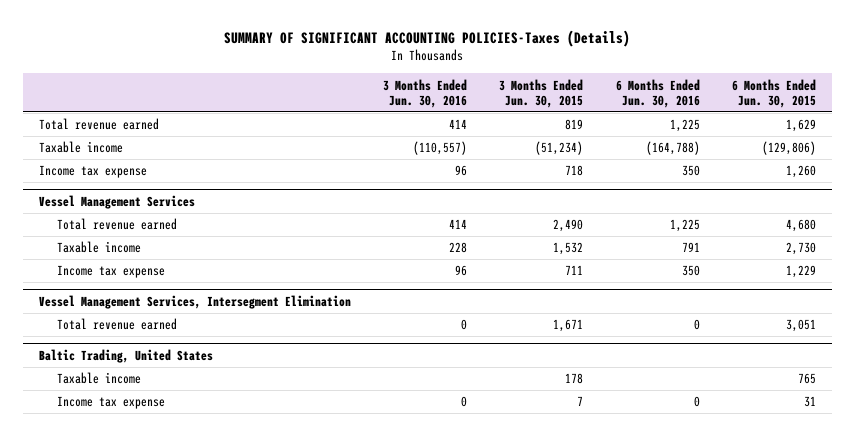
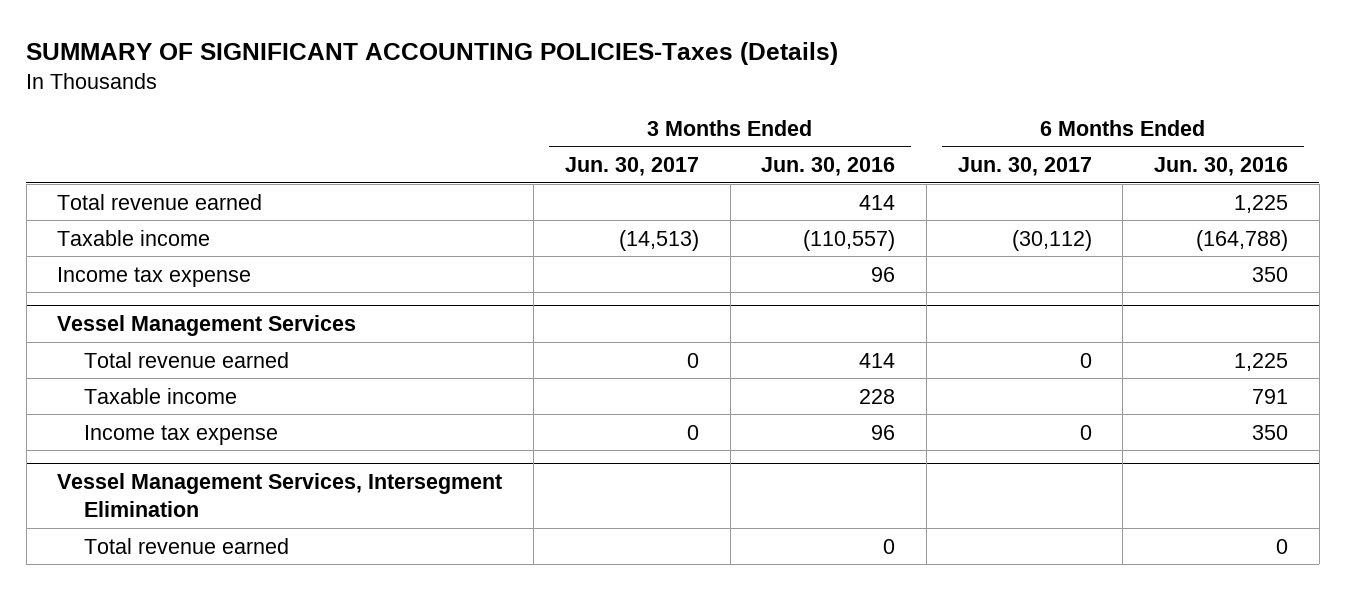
- | 3 Months Ended Jun. 30, 2016 | 3 Months Ended Jun. 30, 2015 | 6 Months Ended Jun. 30, 2016 | 6 Months Ended Jun. 30, 2015
+ | 3 Months Ended Jun. 30, 2017 | 3 Months Ended Jun. 30, 2016 | 6 Months Ended Jun. 30, 2017 | 6 Months Ended Jun. 30, 2016
- Baltic Trading, United States
- Taxable income | | 178 | | 765
- Income tax expense | 0 | 7 | 0 | 31

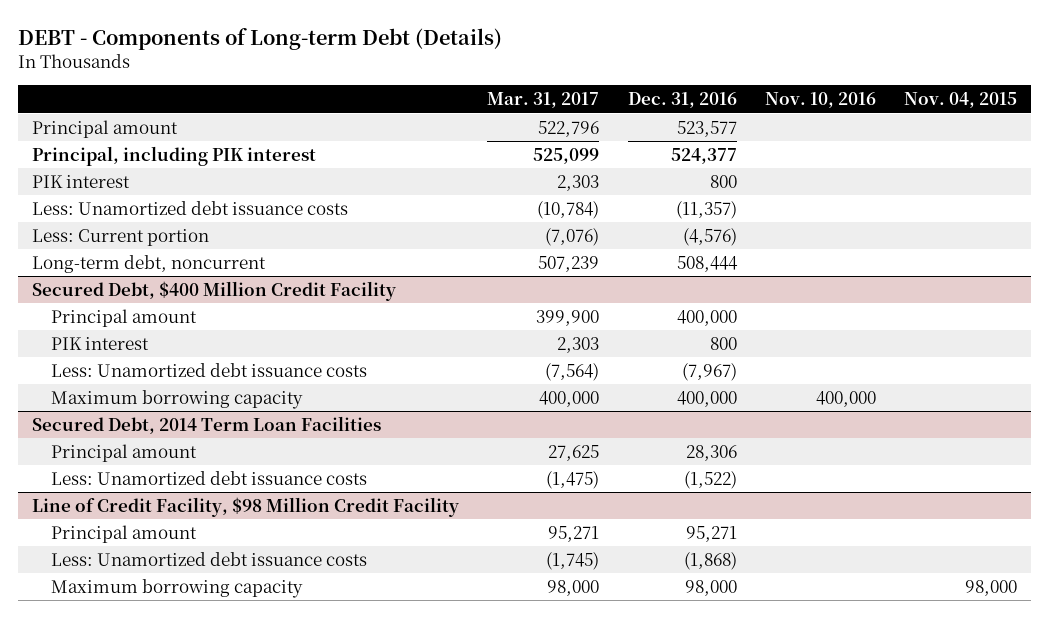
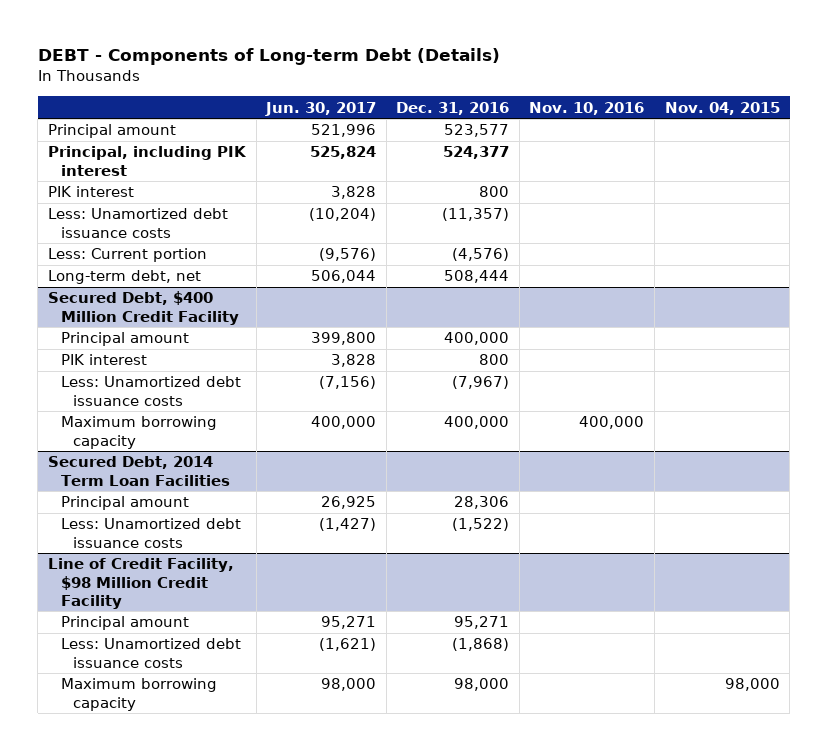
- | Mar. 31, 2017 | Dec. 31, 2016 | Nov. 10, 2016 | Nov. 04, 2015
+ | Jun. 30, 2017 | Dec. 31, 2016 | Nov. 10, 2016 | Nov. 04, 2015
- Long-term debt, noncurrent | 507,239 | 508,444 | |
+ Long-term debt, net | 506,044 | 508,444 | |

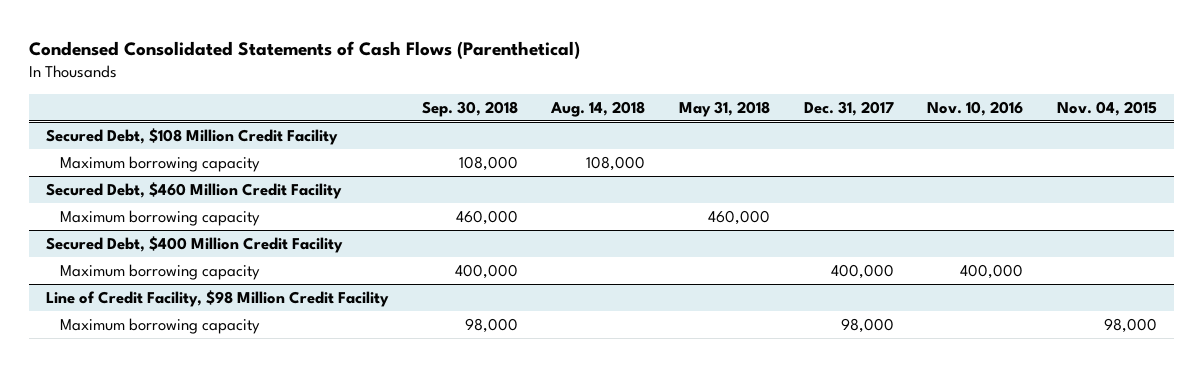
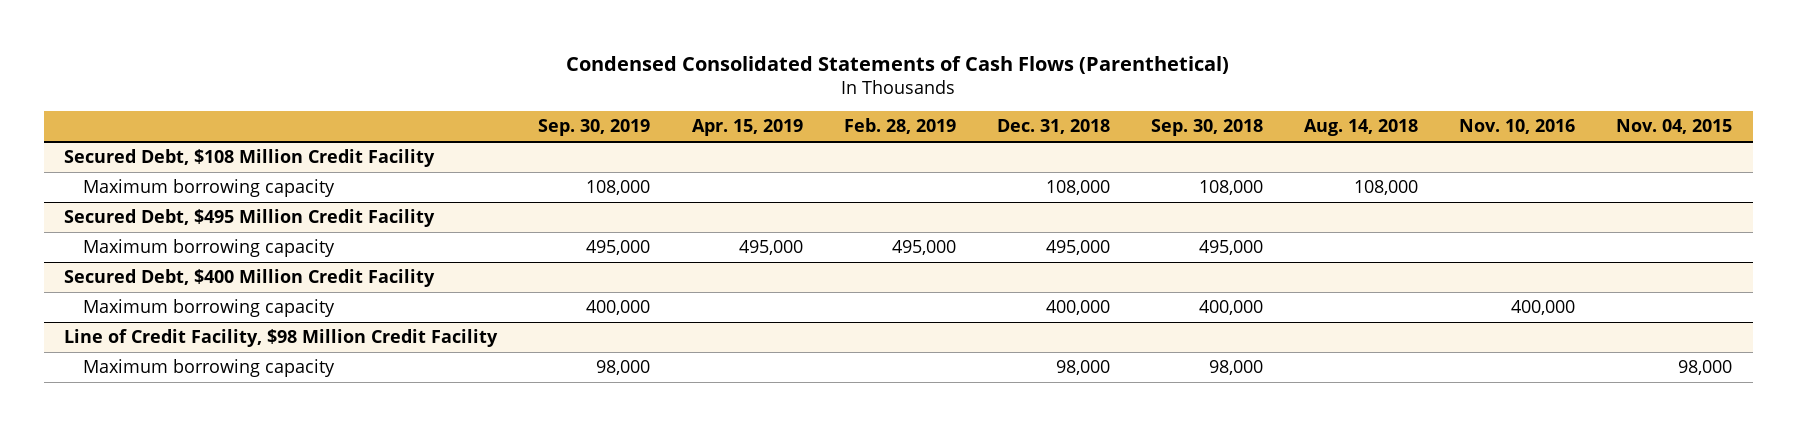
- | Sep. 30, 2018 | Aug. 14, 2018 | May 31, 2018 | Dec. 31, 2017 | Nov. 10, 2016 | Nov. 04, 2015
+ | Sep. 30, 2019 | Apr. 15, 2019 | Feb. 28, 2019 | Dec. 31, 2018 | Sep. 30, 2018 | Aug. 14, 2018 | Nov. 10, 2016 | Nov. 04, 2015
- Secured Debt, $460 Million Credit Facility
- Maximum borrowing capacity | 460,000 | | 460,000 | | |
+ Secured Debt, $495 Million Credit Facility
+ Maximum borrowing capacity | 495,000 | 495,000 | 495,000 | 495,000 | 495,000 | | |

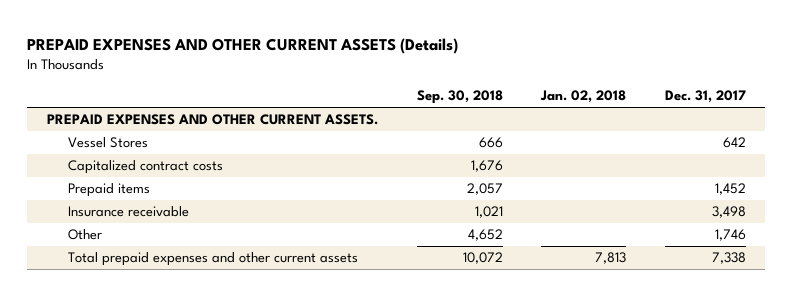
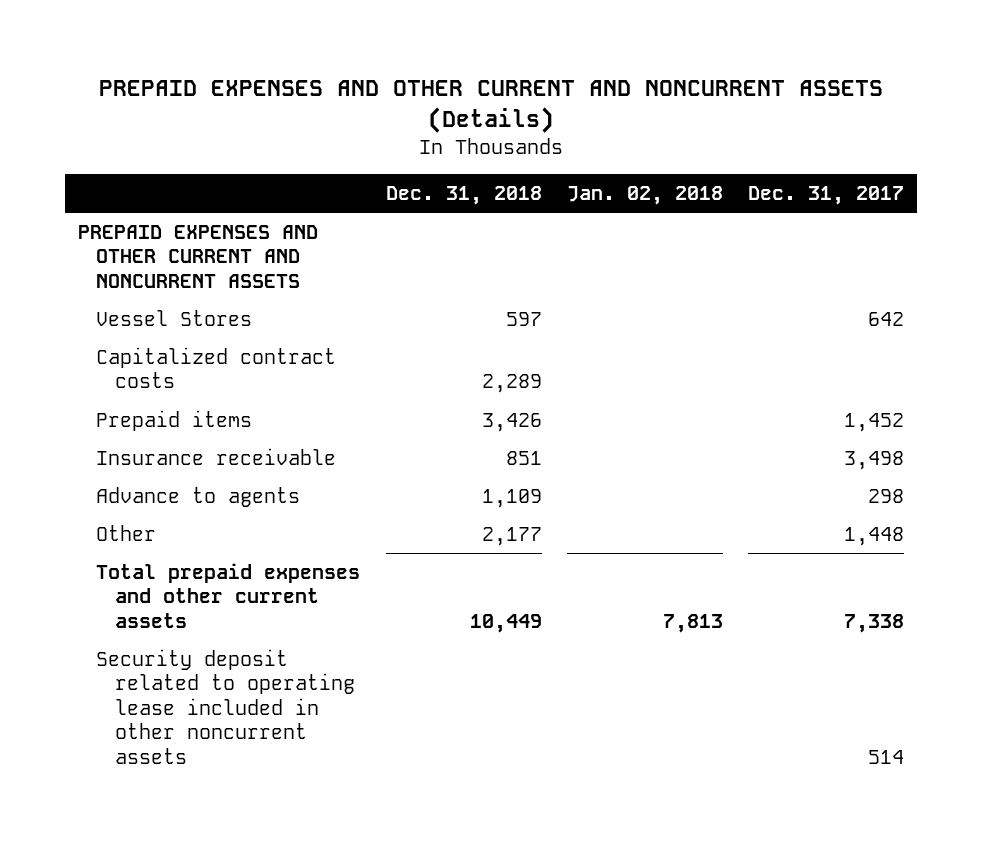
- PREPAID EXPENSES AND OTHER CURRENT ASSETS (Details)
+ PREPAID EXPENSES AND OTHER CURRENT AND NONCURRENT ASSETS (Details)
- | Sep. 30, 2018 | Jan. 02, 2018 | Dec. 31, 2017
+ | Dec. 31, 2018 | Jan. 02, 2018 | Dec. 31, 2017
- PREPAID EXPENSES AND OTHER CURRENT ASSETS.
+ PREPAID EXPENSES AND OTHER CURRENT AND NONCURRENT ASSETS
- Other | 4,652 | | 1,746
+ Advance to agents | 1,109 | | 298
+ Other | 2,177 | | 1,448
+ Security deposit related to operating lease included in other noncurrent assets | | | 514

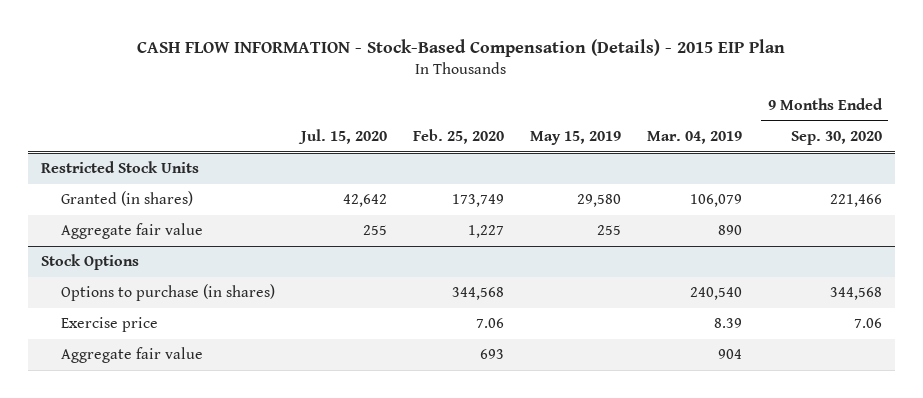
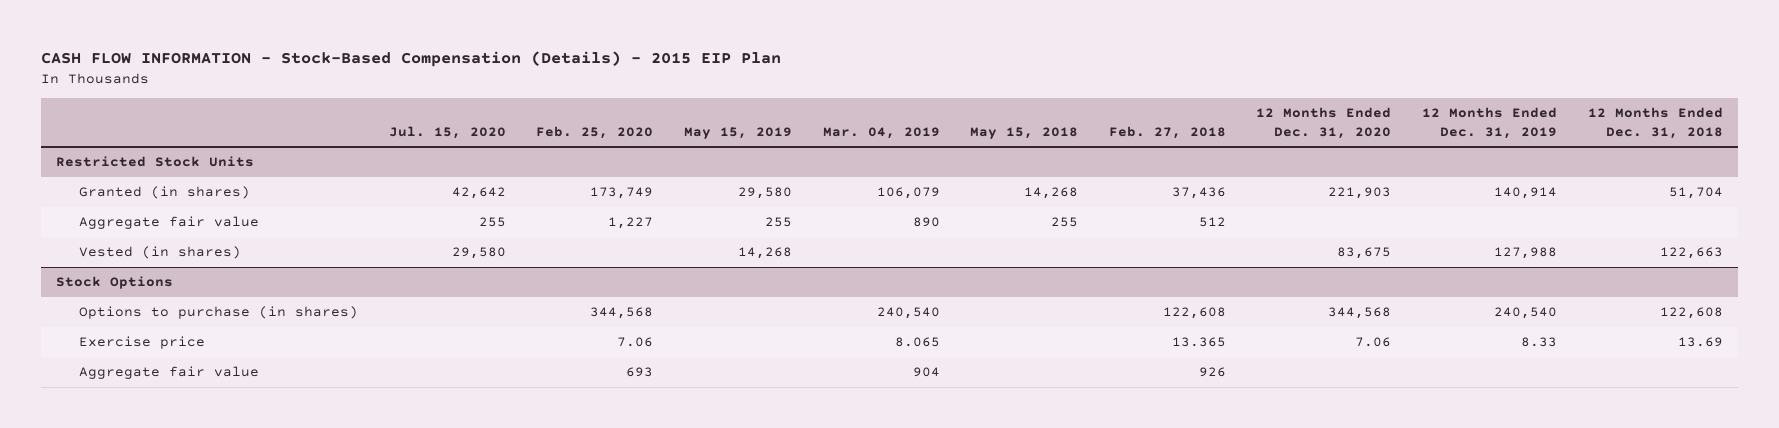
- | Jul. 15, 2020 | Feb. 25, 2020 | May 15, 2019 | Mar. 04, 2019 | 9 Months Ended Sep. 30, 2020
+ | Jul. 15, 2020 | Feb. 25, 2020 | May 15, 2019 | Mar. 04, 2019 | May 15, 2018 | Feb. 27, 2018 | 12 Months Ended Dec. 31, 2020 | 12 Months Ended Dec. 31, 2019 | 12 Months Ended Dec. 31, 2018
@ Restricted Stock Units
+ Vested (in shares) | 29,580 | | 14,268 | | | | 83,675 | 127,988 | 122,663
@ Stock Options
- Exercise price | | 7.06 | | 8.39 | 7.06
+ Exercise price | | 7.06 | | 8.065 | | 13.365 | 7.06 | 8.33 | 13.69

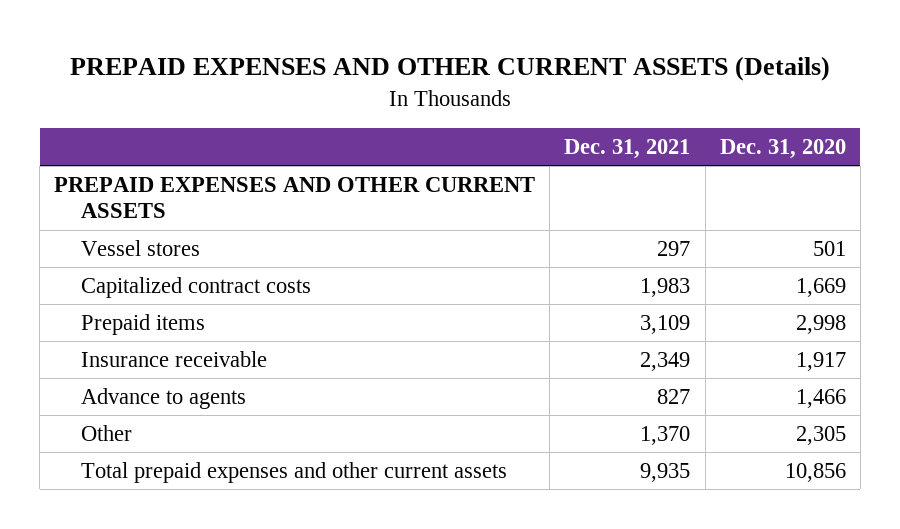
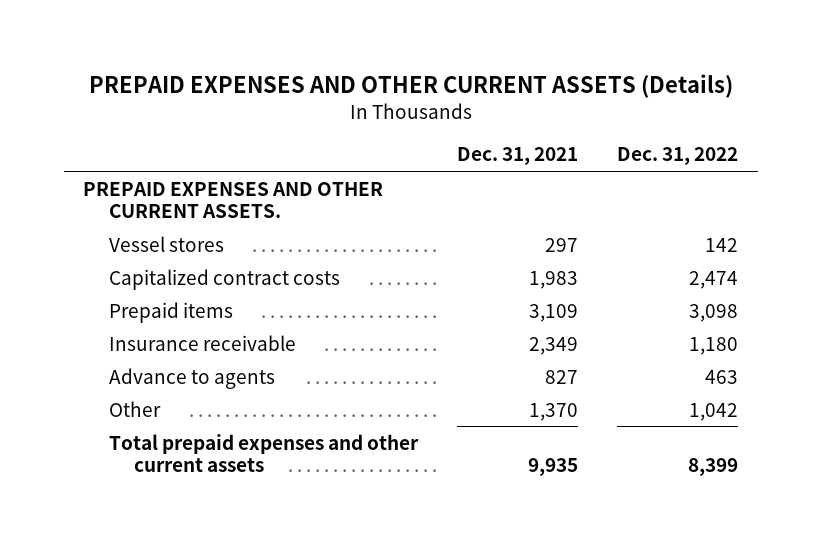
- | Dec. 31, 2021 | Dec. 31, 2020
+ | Dec. 31, 2021 | Dec. 31, 2022
- PREPAID EXPENSES AND OTHER CURRENT ASSETS
+ PREPAID EXPENSES AND OTHER CURRENT ASSETS.

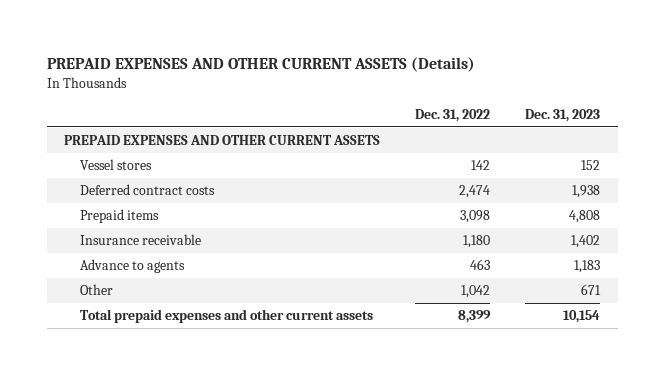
- | Dec. 31, 2021 | Dec. 31, 2022
+ | Dec. 31, 2022 | Dec. 31, 2023
- PREPAID EXPENSES AND OTHER CURRENT ASSETS.
+ PREPAID EXPENSES AND OTHER CURRENT ASSETS
- Capitalized contract costs | 1,983 | 2,474
+ Deferred contract costs | 2,474 | 1,938

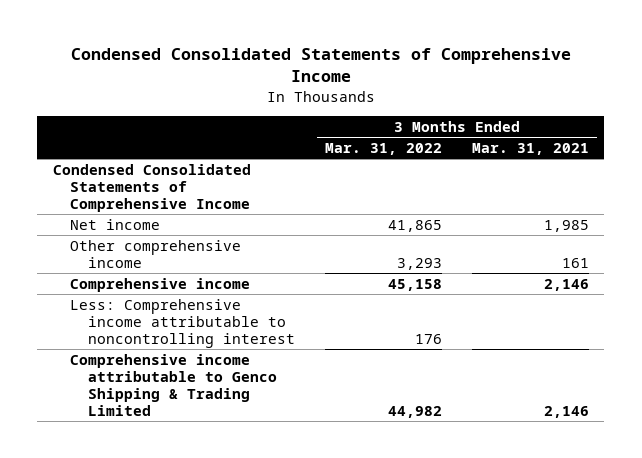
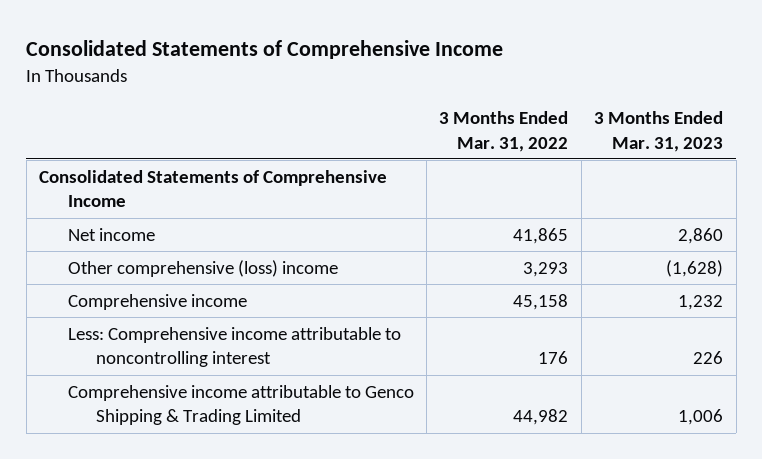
- Condensed Consolidated Statements of Comprehensive Income
+ Consolidated Statements of Comprehensive Income
- | 3 Months Ended Mar. 31, 2022 | 3 Months Ended Mar. 31, 2021
+ | 3 Months Ended Mar. 31, 2022 | 3 Months Ended Mar. 31, 2023
- Condensed Consolidated Statements of Comprehensive Income
+ Consolidated Statements of Comprehensive Income
- Other comprehensive income | 3,293 | 161
+ Other comprehensive (loss) income | 3,293 | (1,628)

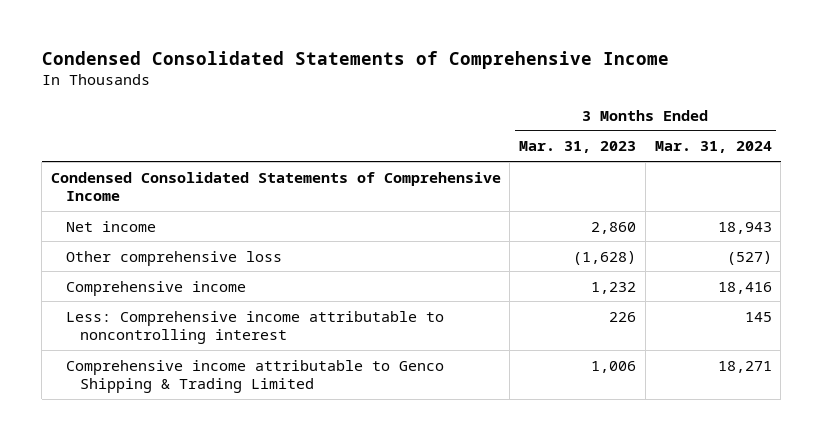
- Consolidated Statements of Comprehensive Income
+ Condensed Consolidated Statements of Comprehensive Income
- | 3 Months Ended Mar. 31, 2022 | 3 Months Ended Mar. 31, 2023
+ | 3 Months Ended Mar. 31, 2023 | 3 Months Ended Mar. 31, 2024
- Consolidated Statements of Comprehensive Income
+ Condensed Consolidated Statements of Comprehensive Income
- Other comprehensive (loss) income | 3,293 | (1,628)
+ Other comprehensive loss | (1,628) | (527)

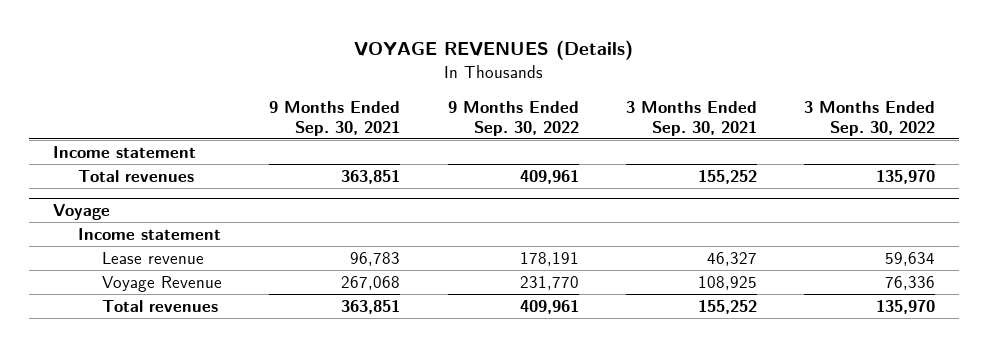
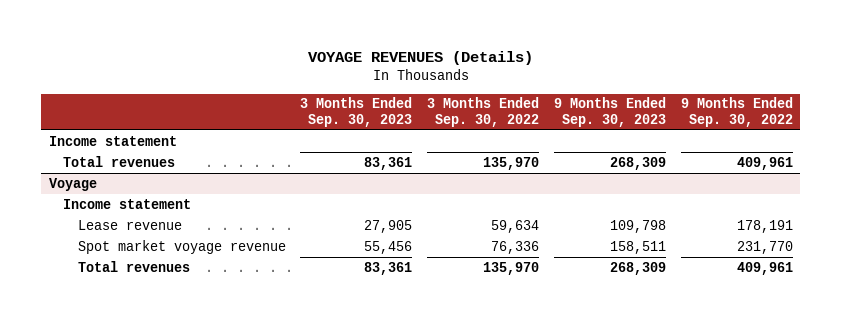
- | 9 Months Ended Sep. 30, 2021 | 9 Months Ended Sep. 30, 2022 | 3 Months Ended Sep. 30, 2021 | 3 Months Ended Sep. 30, 2022
+ | 3 Months Ended Sep. 30, 2023 | 3 Months Ended Sep. 30, 2022 | 9 Months Ended Sep. 30, 2023 | 9 Months Ended Sep. 30, 2022
@ Voyage
- Voyage Revenue | 267,068 | 231,770 | 108,925 | 76,336
+ Spot market voyage revenue | 55,456 | 76,336 | 158,511 | 231,770

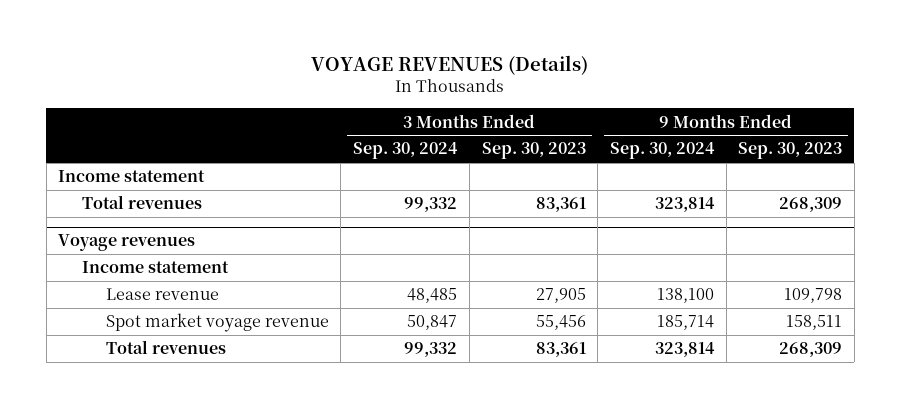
- | 3 Months Ended Sep. 30, 2023 | 3 Months Ended Sep. 30, 2022 | 9 Months Ended Sep. 30, 2023 | 9 Months Ended Sep. 30, 2022
+ | 3 Months Ended Sep. 30, 2024 | 3 Months Ended Sep. 30, 2023 | 9 Months Ended Sep. 30, 2024 | 9 Months Ended Sep. 30, 2023
- Voyage
+ Voyage revenues

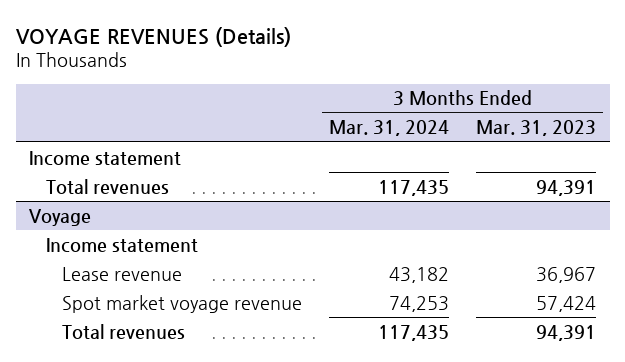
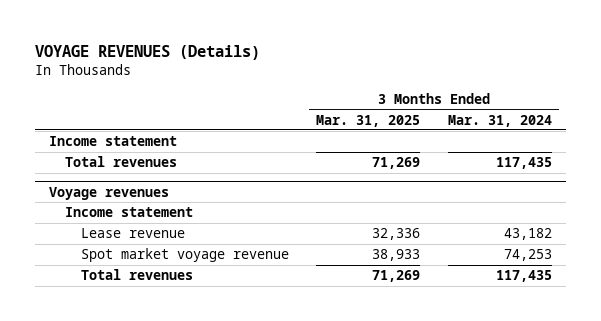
- | 3 Months Ended Mar. 31, 2024 | 3 Months Ended Mar. 31, 2023
+ | 3 Months Ended Mar. 31, 2025 | 3 Months Ended Mar. 31, 2024
- Voyage
+ Voyage revenues

